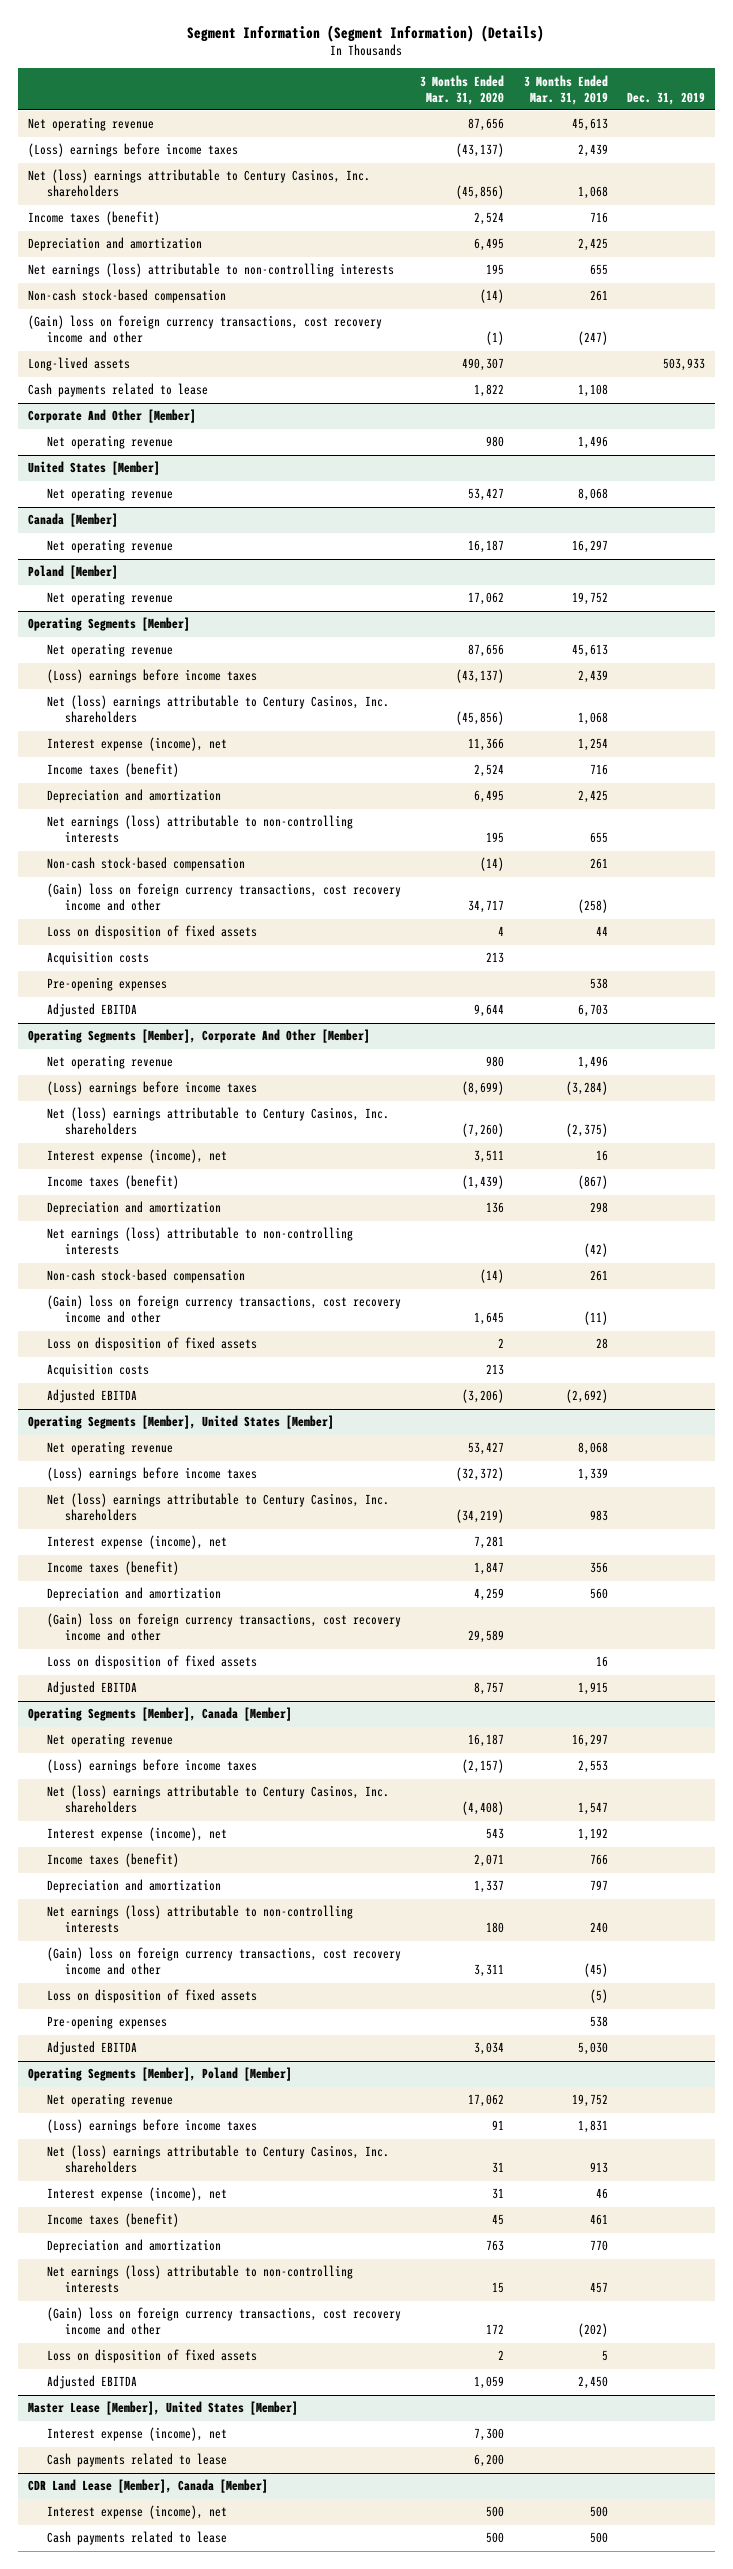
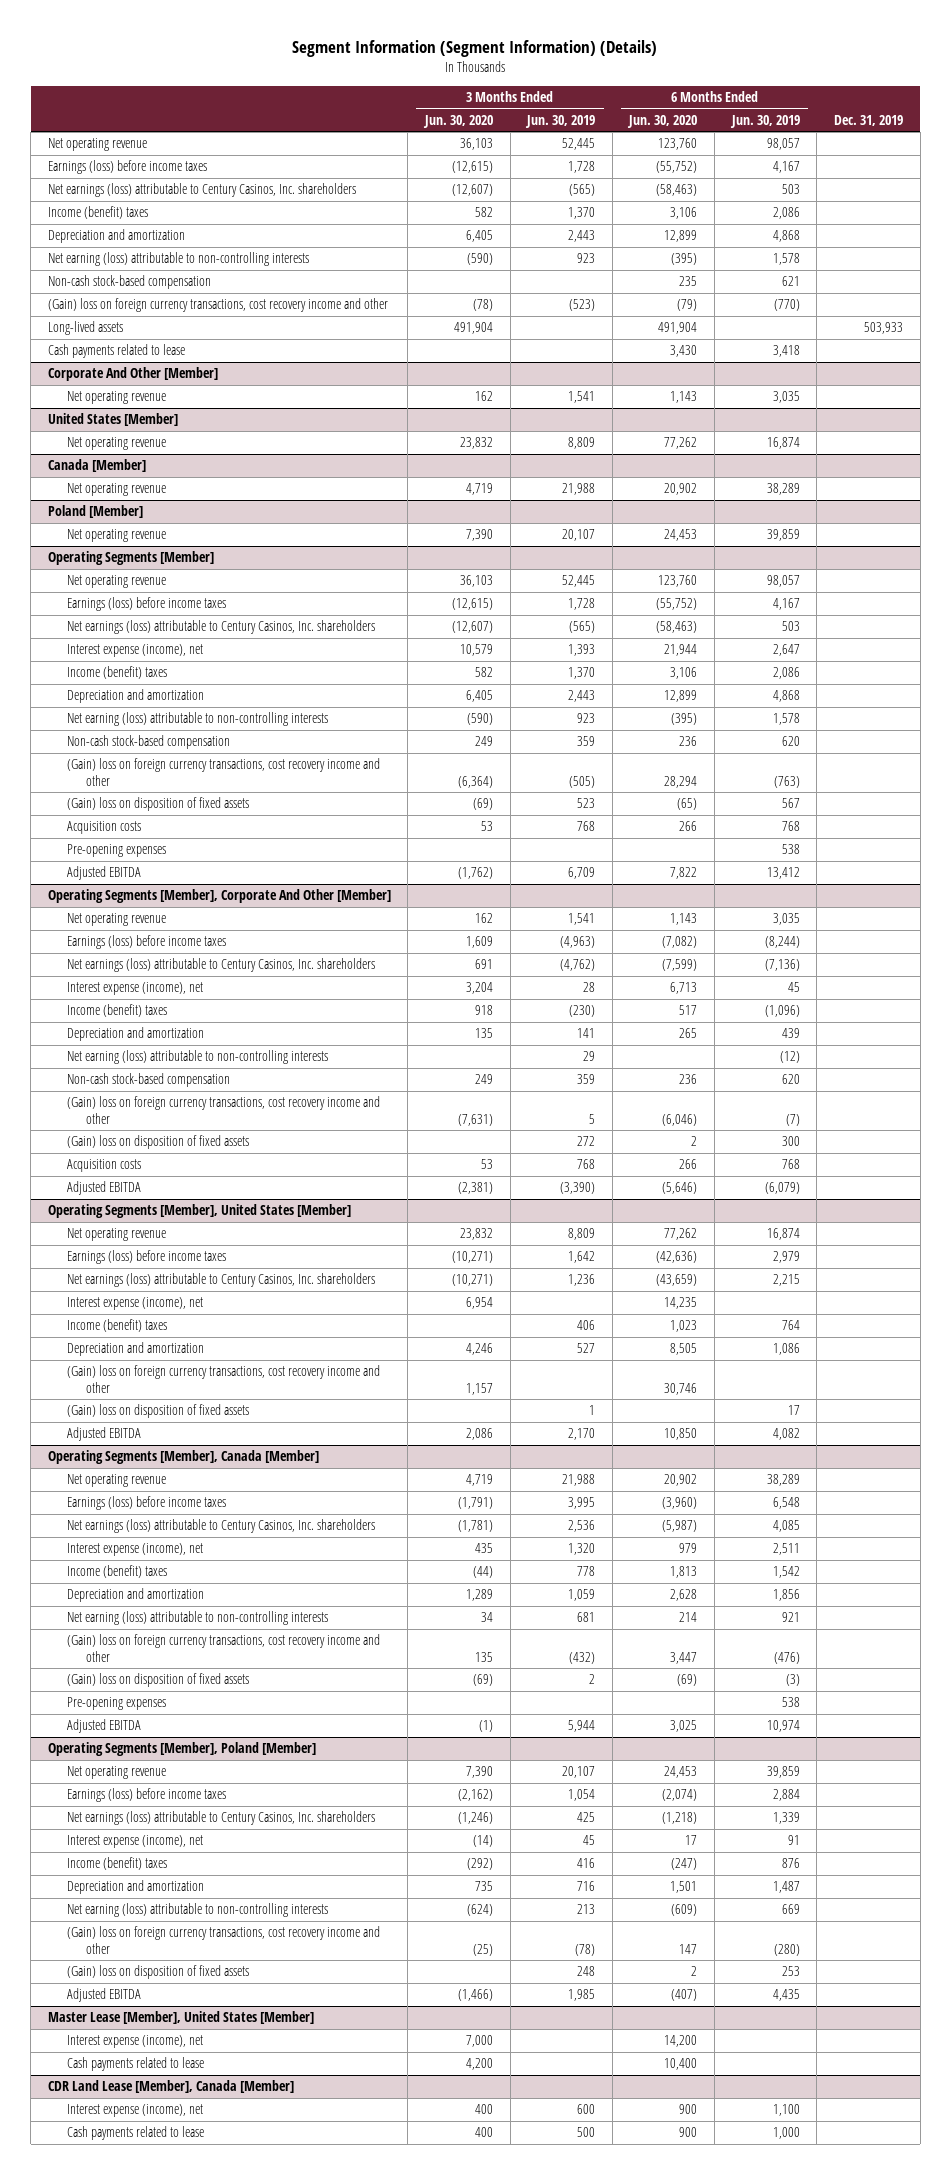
- | 3 Months Ended Mar. 31, 2020 | 3 Months Ended Mar. 31, 2019 | Dec. 31, 2019
+ | 3 Months Ended Jun. 30, 2020 | 3 Months Ended Jun. 30, 2019 | 6 Months Ended Jun. 30, 2020 | 6 Months Ended Jun. 30, 2019 | Dec. 31, 2019
- (Loss) earnings before income taxes | (43,137) | 2,439 |
- Net (loss) earnings attributable to Century Casinos, Inc. shareholders | (45,856) | 1,068 |
- Income taxes (benefit) | 2,524 | 716 |
+ Earnings (loss) before income taxes | (12,615) | 1,728 | (55,752) | 4,167 |
+ Net earnings (loss) attributable to Century Casinos, Inc. shareholders | (12,607) | (565) | (58,463) | 503 |
+ Income (benefit) taxes | 582 | 1,370 | 3,106 | 2,086 |
- Net earnings (loss) attributable to non-controlling interests | 195 | 655 |
+ Net earning (loss) attributable to non-controlling interests | (590) | 923 | (395) | 1,578 |
@ Operating Segments [Member]
- (Loss) earnings before income taxes | (43,137) | 2,439 |
- Net (loss) earnings attributable to Century Casinos, Inc. shareholders | (45,856) | 1,068 |
+ Earnings (loss) before income taxes | (12,615) | 1,728 | (55,752) | 4,167 |
+ Net earnings (loss) attributable to Century Casinos, Inc. shareholders | (12,607) | (565) | (58,463) | 503 |
- Income taxes (benefit) | 2,524 | 716 |
+ Income (benefit) taxes | 582 | 1,370 | 3,106 | 2,086 |
- Net earnings (loss) attributable to non-controlling interests | 195 | 655 |
+ Net earning (loss) attributable to non-controlling interests | (590) | 923 | (395) | 1,578 |
- Loss on disposition of fixed assets | 4 | 44 |
+ (Gain) loss on disposition of fixed assets | (69) | 523 | (65) | 567 |
@ Operating Segments [Member], Corporate And Other [Member]
- (Loss) earnings before income taxes | (8,699) | (3,284) |
- Net (loss) earnings attributable to Century Casinos, Inc. shareholders | (7,260) | (2,375) |
+ Earnings (loss) before income taxes | 1,609 | (4,963) | (7,082) | (8,244) |
+ Net earnings (loss) attributable to Century Casinos, Inc. shareholders | 691 | (4,762) | (7,599) | (7,136) |
- Income taxes (benefit) | (1,439) | (867) |
+ Income (benefit) taxes | 918 | (230) | 517 | (1,096) |
- Net earnings (loss) attributable to non-controlling interests | | (42) |
+ Net earning (loss) attributable to non-controlling interests | | 29 | | (12) |
- Loss on disposition of fixed assets | 2 | 28 |
+ (Gain) loss on disposition of fixed assets | | 272 | 2 | 300 |
@ Operating Segments [Member], United States [Member]
- (Loss) earnings before income taxes | (32,372) | 1,339 |
- Net (loss) earnings attributable to Century Casinos, Inc. shareholders | (34,219) | 983 |
+ Earnings (loss) before income taxes | (10,271) | 1,642 | (42,636) | 2,979 |
+ Net earnings (loss) attributable to Century Casinos, Inc. shareholders | (10,271) | 1,236 | (43,659) | 2,215 |
- Income taxes (benefit) | 1,847 | 356 |
+ Income (benefit) taxes | | 406 | 1,023 | 764 |
- Loss on disposition of fixed assets | | 16 |
+ (Gain) loss on disposition of fixed assets | | 1 | | 17 |
@ Operating Segments [Member], Canada [Member]
- (Loss) earnings before income taxes | (2,157) | 2,553 |
- Net (loss) earnings attributable to Century Casinos, Inc. shareholders | (4,408) | 1,547 |
+ Earnings (loss) before income taxes | (1,791) | 3,995 | (3,960) | 6,548 |
+ Net earnings (loss) attributable to Century Casinos, Inc. shareholders | (1,781) | 2,536 | (5,987) | 4,085 |
- Income taxes (benefit) | 2,071 | 766 |
+ Income (benefit) taxes | (44) | 778 | 1,813 | 1,542 |
- Net earnings (loss) attributable to non-controlling interests | 180 | 240 |
+ Net earning (loss) attributable to non-controlling interests | 34 | 681 | 214 | 921 |
- Loss on disposition of fixed assets | | (5) |
+ (Gain) loss on disposition of fixed assets | (69) | 2 | (69) | (3) |
@ Operating Segments [Member], Poland [Member]
- (Loss) earnings before income taxes | 91 | 1,831 |
- Net (loss) earnings attributable to Century Casinos, Inc. shareholders | 31 | 913 |
+ Earnings (loss) before income taxes | (2,162) | 1,054 | (2,074) | 2,884 |
+ Net earnings (loss) attributable to Century Casinos, Inc. shareholders | (1,246) | 425 | (1,218) | 1,339 |
- Income taxes (benefit) | 45 | 461 |
+ Income (benefit) taxes | (292) | 416 | (247) | 876 |
- Net earnings (loss) attributable to non-controlling interests | 15 | 457 |
+ Net earning (loss) attributable to non-controlling interests | (624) | 213 | (609) | 669 |
- Loss on disposition of fixed assets | 2 | 5 |
+ (Gain) loss on disposition of fixed assets | | 248 | 2 | 253 |

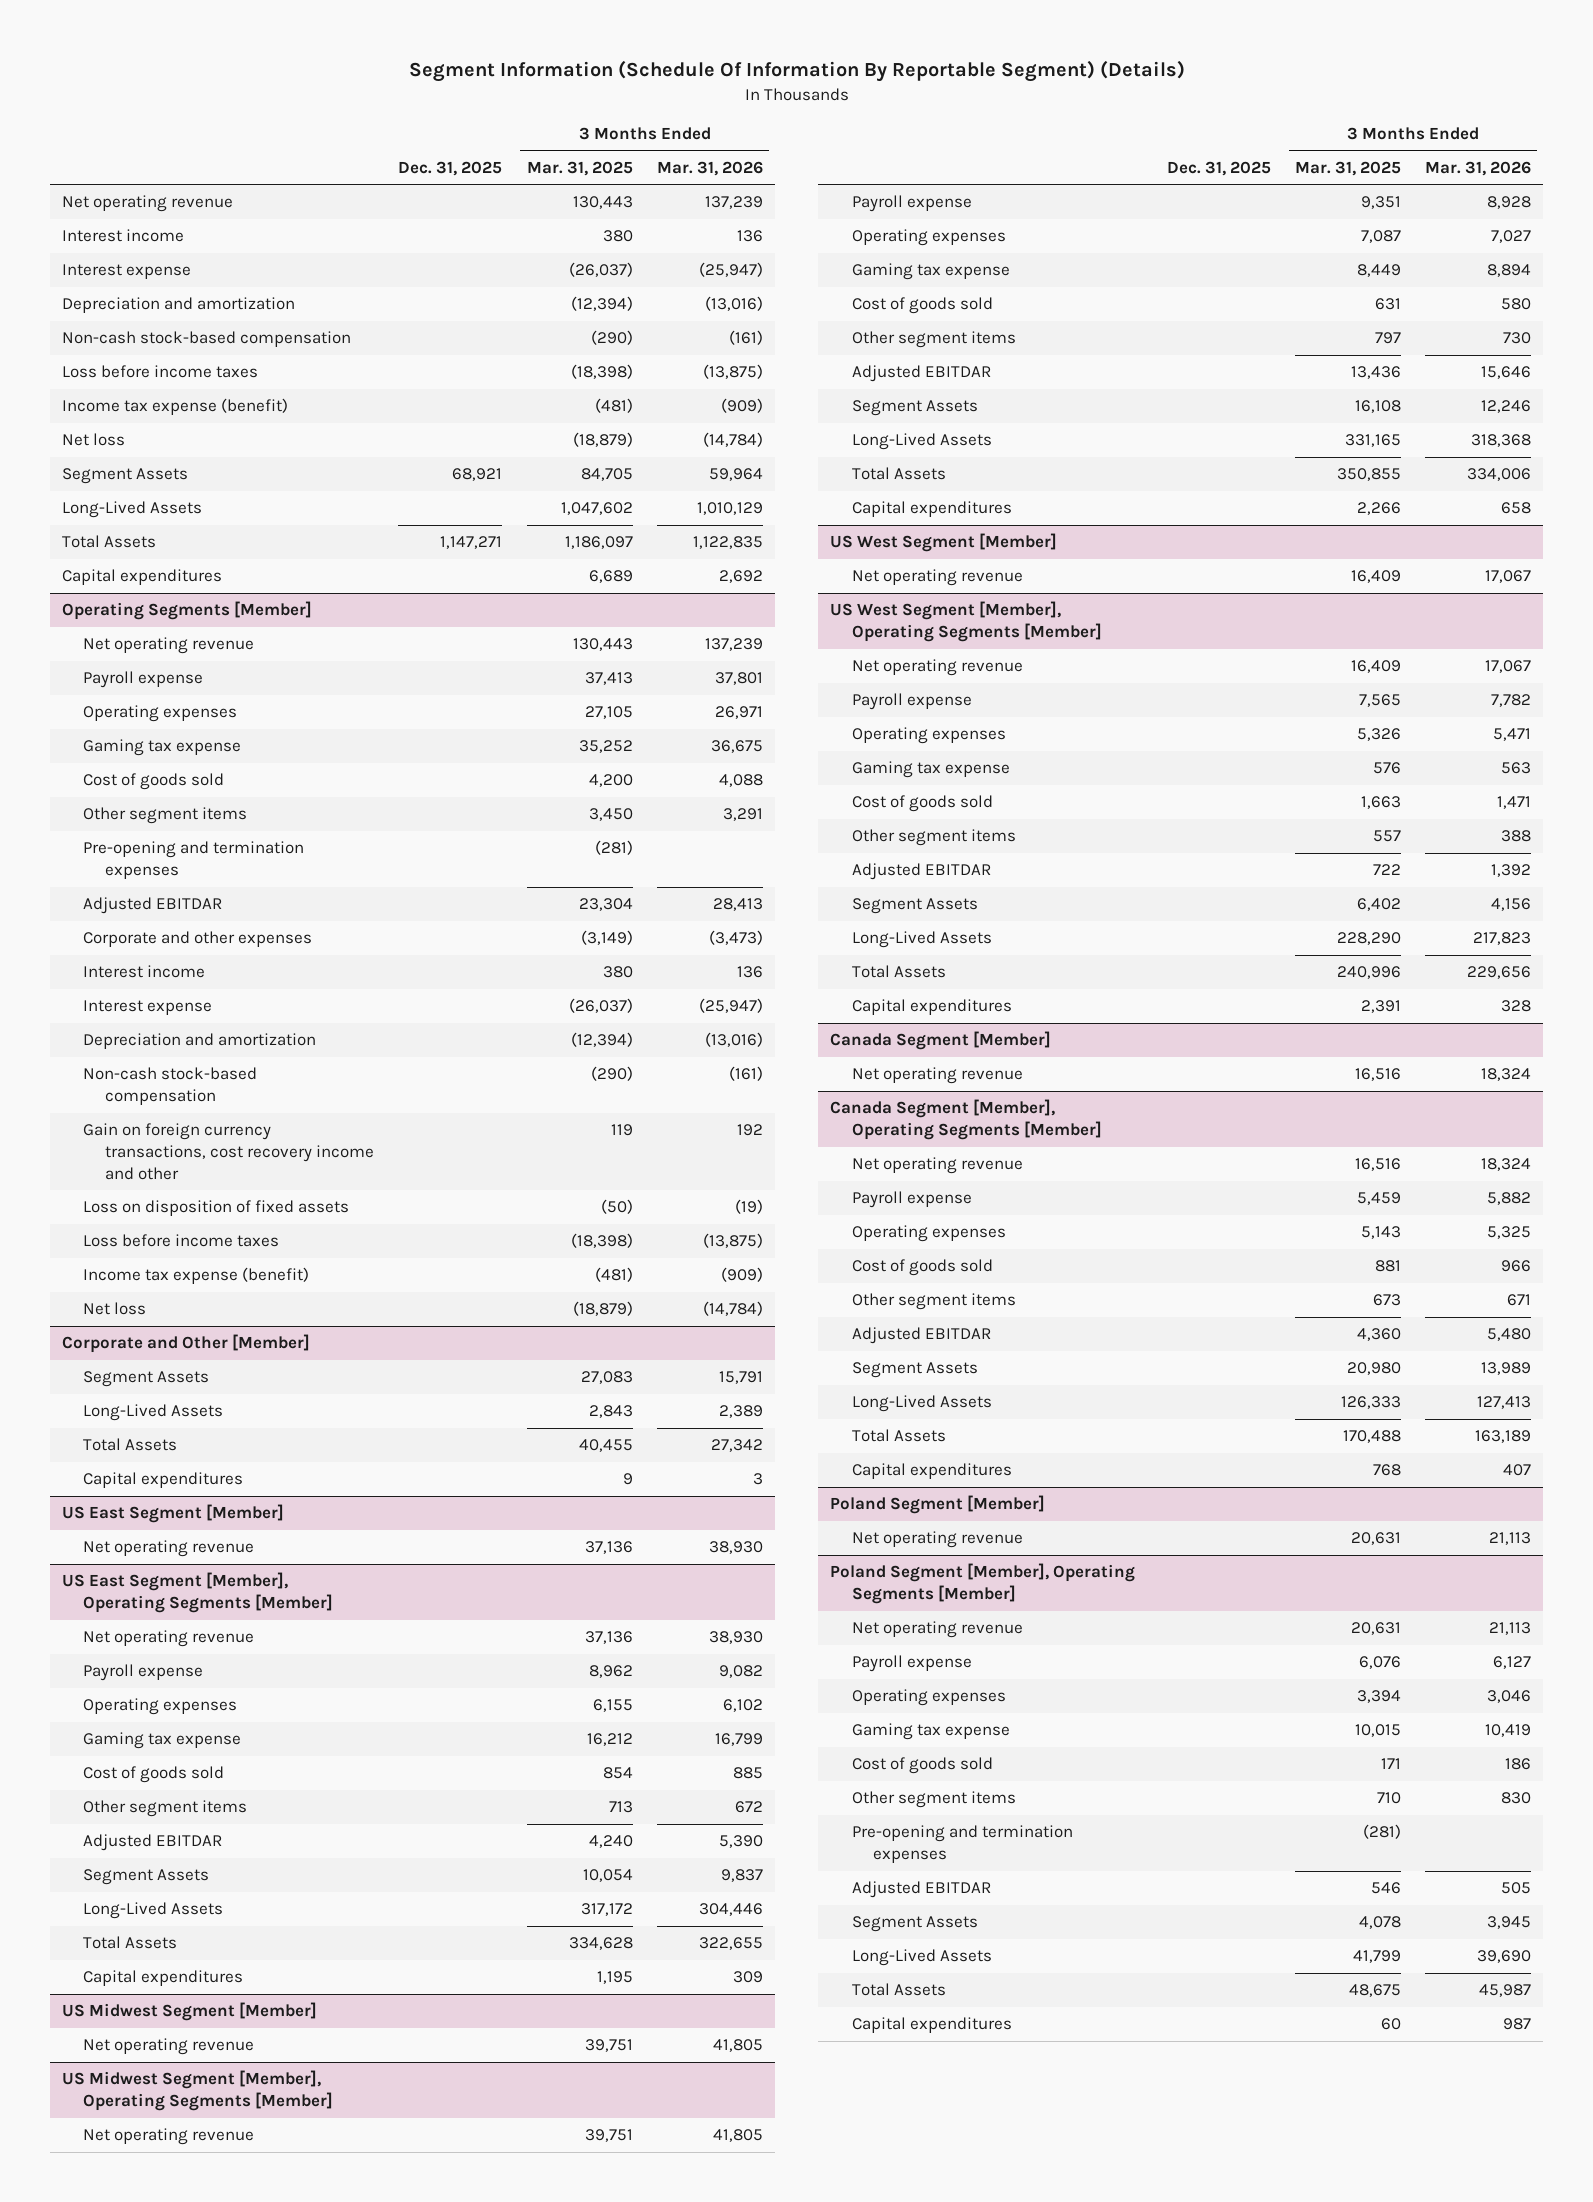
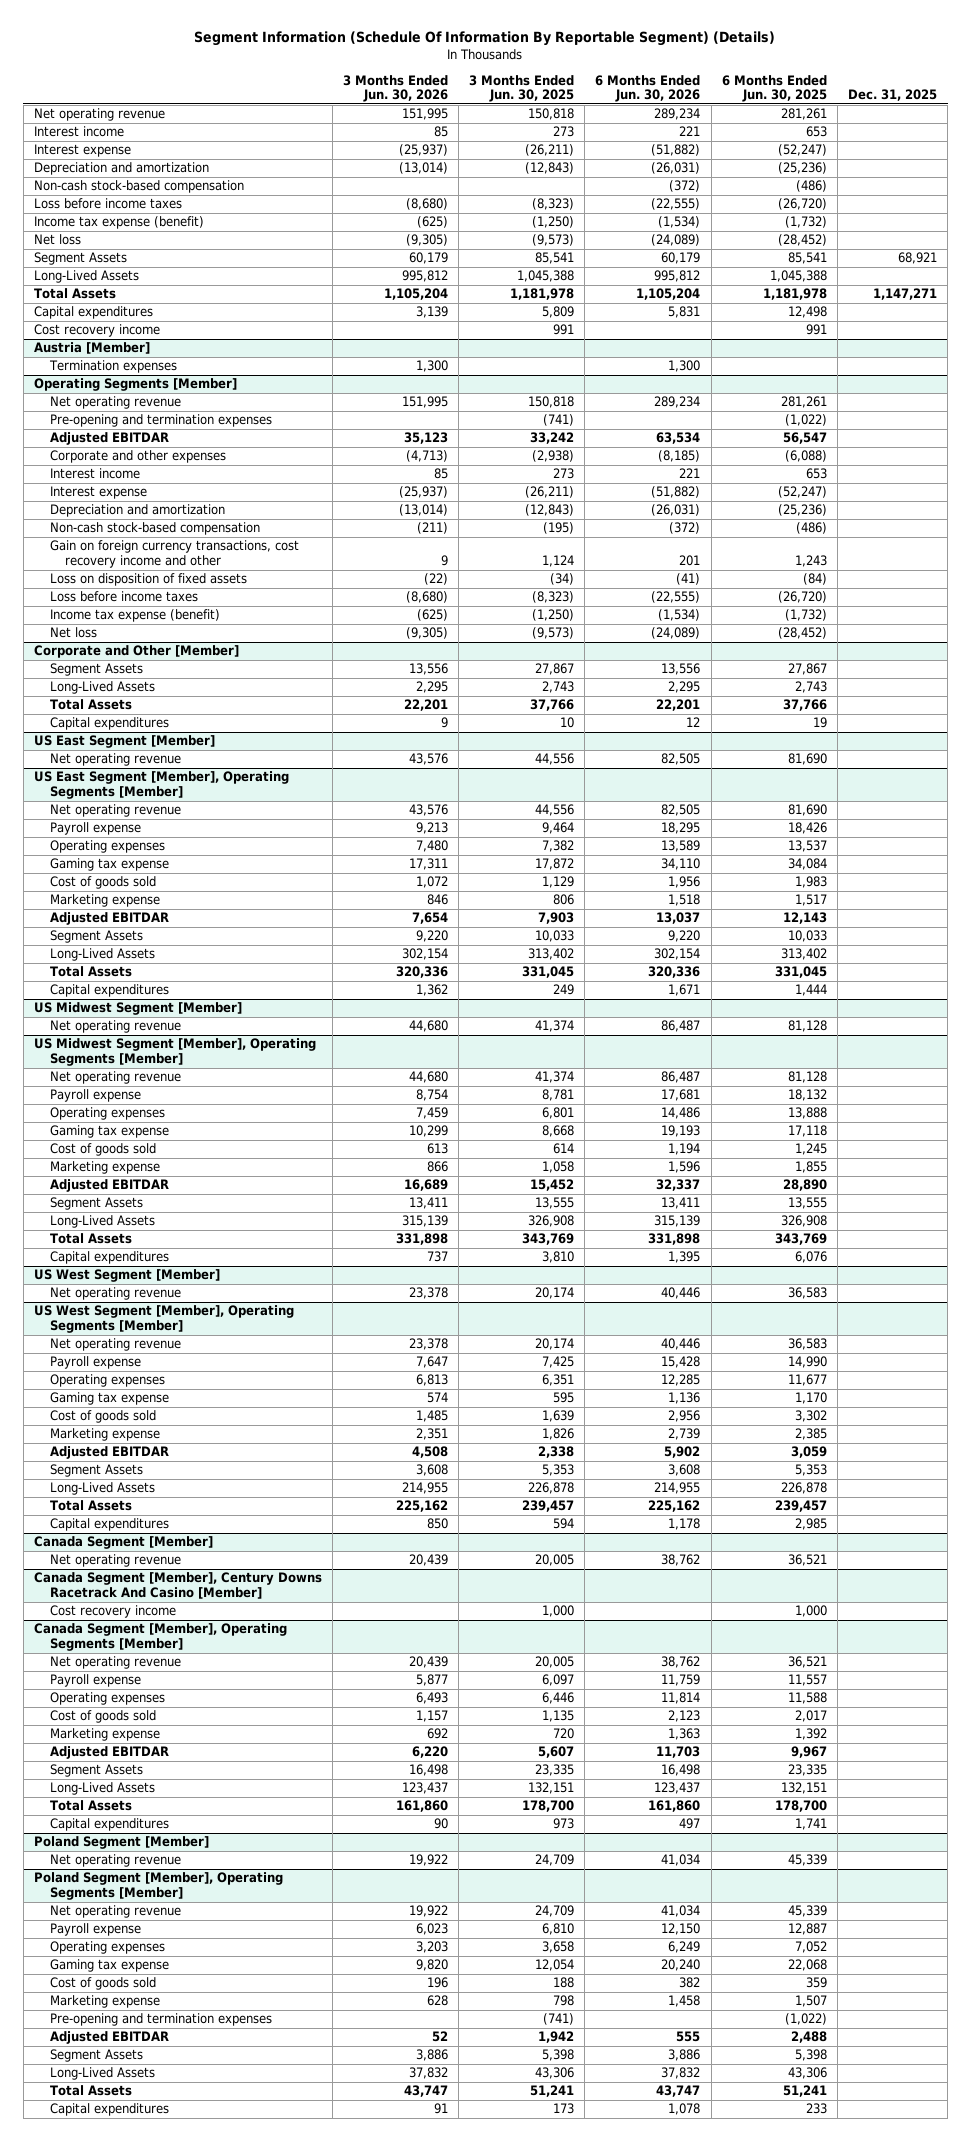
- | Dec. 31, 2025 | 3 Months Ended Mar. 31, 2025 | 3 Months Ended Mar. 31, 2026
+ | 3 Months Ended Jun. 30, 2026 | 3 Months Ended Jun. 30, 2025 | 6 Months Ended Jun. 30, 2026 | 6 Months Ended Jun. 30, 2025 | Dec. 31, 2025
+ Cost recovery income | | 991 | | 991 |
+ Austria [Member]
+ Termination expenses | 1,300 | | 1,300 | |
@ Operating Segments [Member]
- Payroll expense | | 37,413 | 37,801
- Operating expenses | | 27,105 | 26,971
- Gaming tax expense | | 35,252 | 36,675
- Cost of goods sold | | 4,200 | 4,088
- Other segment items | | 3,450 | 3,291
@ US East Segment [Member], Operating Segments [Member]
- Other segment items | | 713 | 672
+ Marketing expense | 846 | 806 | 1,518 | 1,517 |
@ US Midwest Segment [Member], Operating Segments [Member]
- Other segment items | | 797 | 730
+ Marketing expense | 866 | 1,058 | 1,596 | 1,855 |
@ US West Segment [Member], Operating Segments [Member]
- Other segment items | | 557 | 388
+ Marketing expense | 2,351 | 1,826 | 2,739 | 2,385 |
+ Canada Segment [Member], Century Downs Racetrack And Casino [Member]
+ Cost recovery income | | 1,000 | | 1,000 |
@ Canada Segment [Member], Operating Segments [Member]
- Other segment items | | 673 | 671
+ Marketing expense | 692 | 720 | 1,363 | 1,392 |
@ Poland Segment [Member], Operating Segments [Member]
- Other segment items | | 710 | 830
+ Marketing expense | 628 | 798 | 1,458 | 1,507 |

